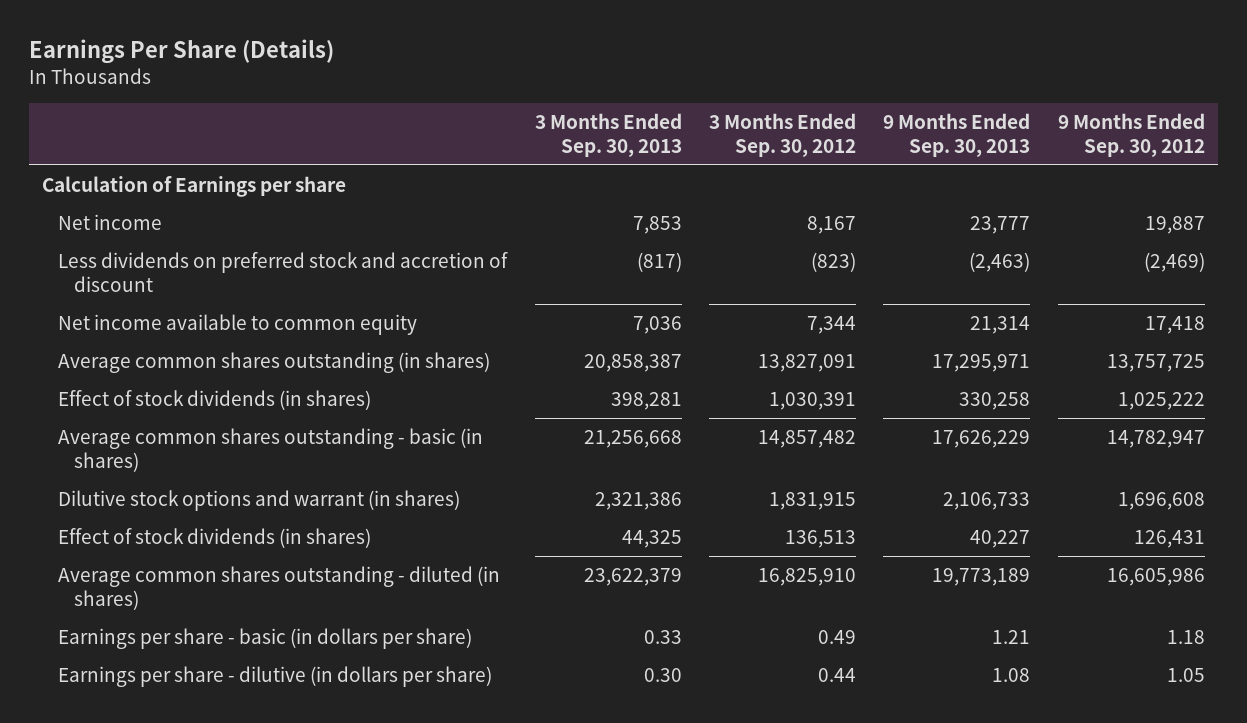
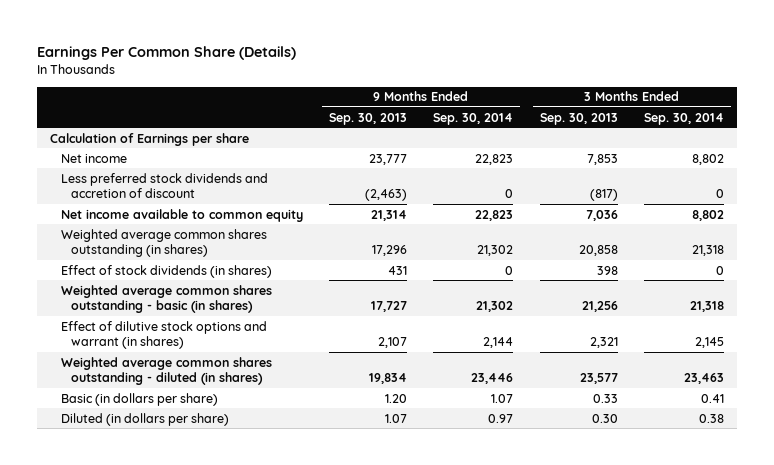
- Earnings Per Share (Details)
+ Earnings Per Common Share (Details)
- | 3 Months Ended Sep. 30, 2013 | 3 Months Ended Sep. 30, 2012 | 9 Months Ended Sep. 30, 2013 | 9 Months Ended Sep. 30, 2012
+ | 9 Months Ended Sep. 30, 2013 | 9 Months Ended Sep. 30, 2014 | 3 Months Ended Sep. 30, 2013 | 3 Months Ended Sep. 30, 2014
- Less dividends on preferred stock and accretion of discount | (817) | (823) | (2,463) | (2,469)
+ Less preferred stock dividends and accretion of discount | (2,463) | 0 | (817) | 0
- Average common shares outstanding (in shares) | 20,858,387 | 13,827,091 | 17,295,971 | 13,757,725
- Effect of stock dividends (in shares) | 398,281 | 1,030,391 | 330,258 | 1,025,222
- Average common shares outstanding - basic (in shares) | 21,256,668 | 14,857,482 | 17,626,229 | 14,782,947
- Dilutive stock options and warrant (in shares) | 2,321,386 | 1,831,915 | 2,106,733 | 1,696,608
- Effect of stock dividends (in shares) | 44,325 | 136,513 | 40,227 | 126,431
- Average common shares outstanding - diluted (in shares) | 23,622,379 | 16,825,910 | 19,773,189 | 16,605,986
- Earnings per share - basic (in dollars per share) | 0.33 | 0.49 | 1.21 | 1.18
- Earnings per share - dilutive (in dollars per share) | 0.30 | 0.44 | 1.08 | 1.05
+ Weighted average common shares outstanding (in shares) | 17,296 | 21,302 | 20,858 | 21,318
+ Effect of stock dividends (in shares) | 431 | 0 | 398 | 0
+ Weighted average common shares outstanding - basic (in shares) | 17,727 | 21,302 | 21,256 | 21,318
+ Effect of dilutive stock options and warrant (in shares) | 2,107 | 2,144 | 2,321 | 2,145
+ Weighted average common shares outstanding - diluted (in shares) | 19,834 | 23,446 | 23,577 | 23,463
+ Basic (in dollars per share) | 1.20 | 1.07 | 0.33 | 0.41
+ Diluted (in dollars per share) | 1.07 | 0.97 | 0.30 | 0.38

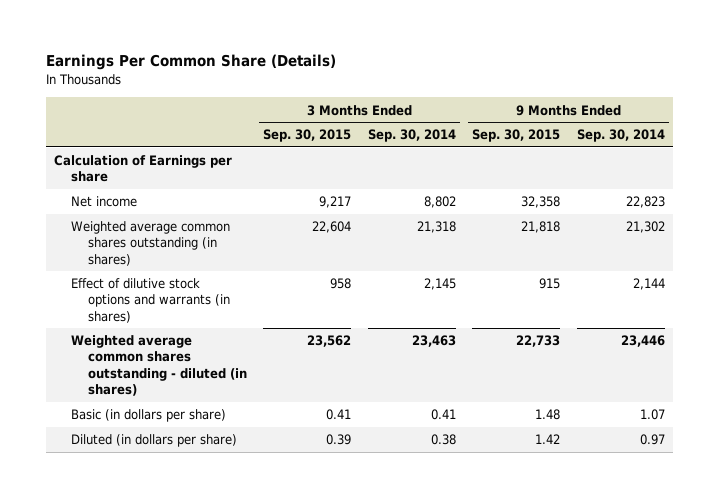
- | 9 Months Ended Sep. 30, 2013 | 9 Months Ended Sep. 30, 2014 | 3 Months Ended Sep. 30, 2013 | 3 Months Ended Sep. 30, 2014
+ | 3 Months Ended Sep. 30, 2015 | 3 Months Ended Sep. 30, 2014 | 9 Months Ended Sep. 30, 2015 | 9 Months Ended Sep. 30, 2014
- Less preferred stock dividends and accretion of discount | (2,463) | 0 | (817) | 0
- Net income available to common equity | 21,314 | 22,823 | 7,036 | 8,802
- Effect of stock dividends (in shares) | 431 | 0 | 398 | 0
- Weighted average common shares outstanding - basic (in shares) | 17,727 | 21,302 | 21,256 | 21,318
- Effect of dilutive stock options and warrant (in shares) | 2,107 | 2,144 | 2,321 | 2,145
+ Effect of dilutive stock options and warrants (in shares) | 958 | 2,145 | 915 | 2,144

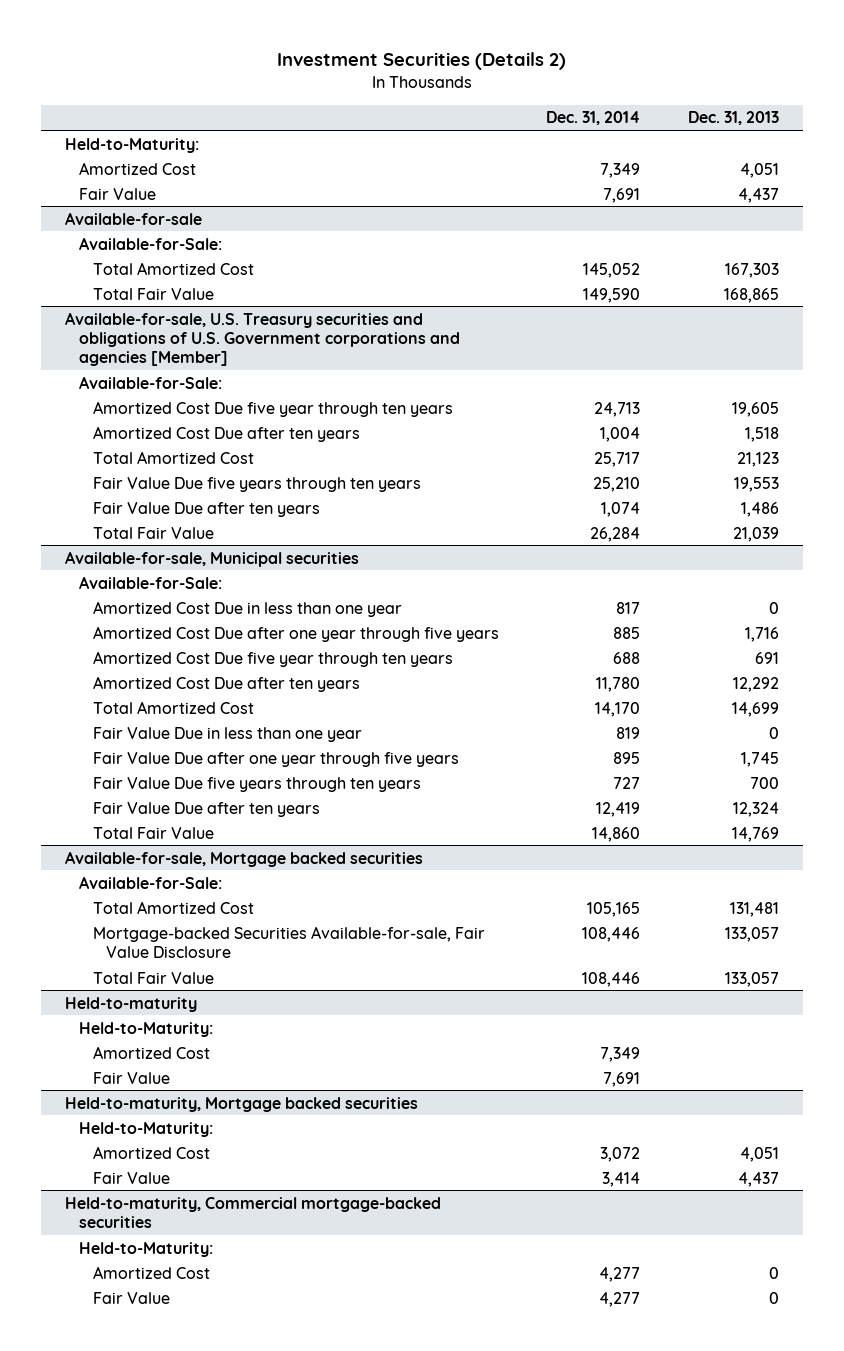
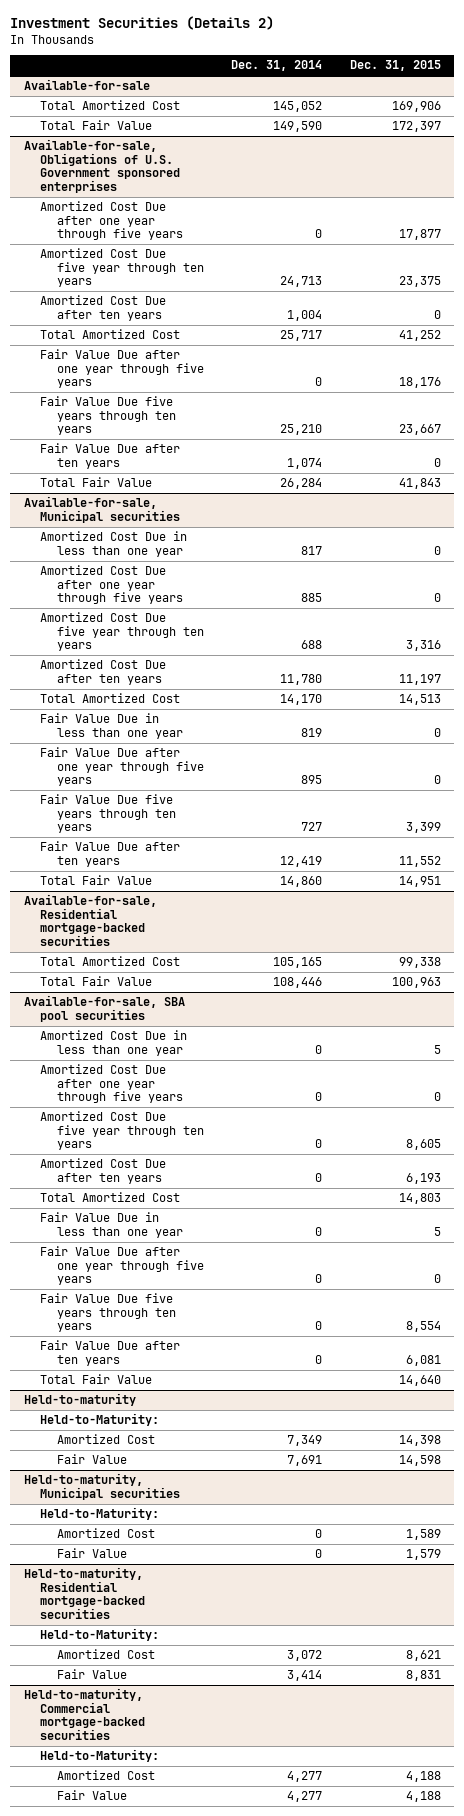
- | Dec. 31, 2014 | Dec. 31, 2013
+ | Dec. 31, 2014 | Dec. 31, 2015
- Held-to-Maturity:
- Amortized Cost | 7,349 | 4,051
- Fair Value | 7,691 | 4,437
@ Available-for-sale
- Available-for-Sale:
- Available-for-sale, U.S. Treasury securities and obligations of U.S. Government corporations and agencies [Member]
- Available-for-Sale:
+ Available-for-sale, Obligations of U.S. Government sponsored enterprises
+ Amortized Cost Due after one year through five years | 0 | 17,877
+ Fair Value Due after one year through five years | 0 | 18,176
@ Available-for-sale, Municipal securities
- Available-for-Sale:
- Available-for-sale, Mortgage backed securities
- Available-for-Sale:
+ Available-for-sale, Residential mortgage-backed securities
- Mortgage-backed Securities Available-for-sale, Fair Value Disclosure | 108,446 | 133,057
+ Available-for-sale, SBA pool securities
+ Amortized Cost Due in less than one year | 0 | 5
+ Amortized Cost Due after one year through five years | 0 | 0
+ Amortized Cost Due five year through ten years | 0 | 8,605
+ Amortized Cost Due after ten years | 0 | 6,193
+ Total Amortized Cost | | 14,803
+ Fair Value Due in less than one year | 0 | 5
+ Fair Value Due after one year through five years | 0 | 0
+ Fair Value Due five years through ten years | 0 | 8,554
+ Fair Value Due after ten years | 0 | 6,081
+ Total Fair Value | | 14,640
- Held-to-maturity, Mortgage backed securities
+ Held-to-maturity, Municipal securities
+ Amortized Cost | 0 | 1,589
+ Fair Value | 0 | 1,579
+ Held-to-maturity, Residential mortgage-backed securities
+ Held-to-Maturity:

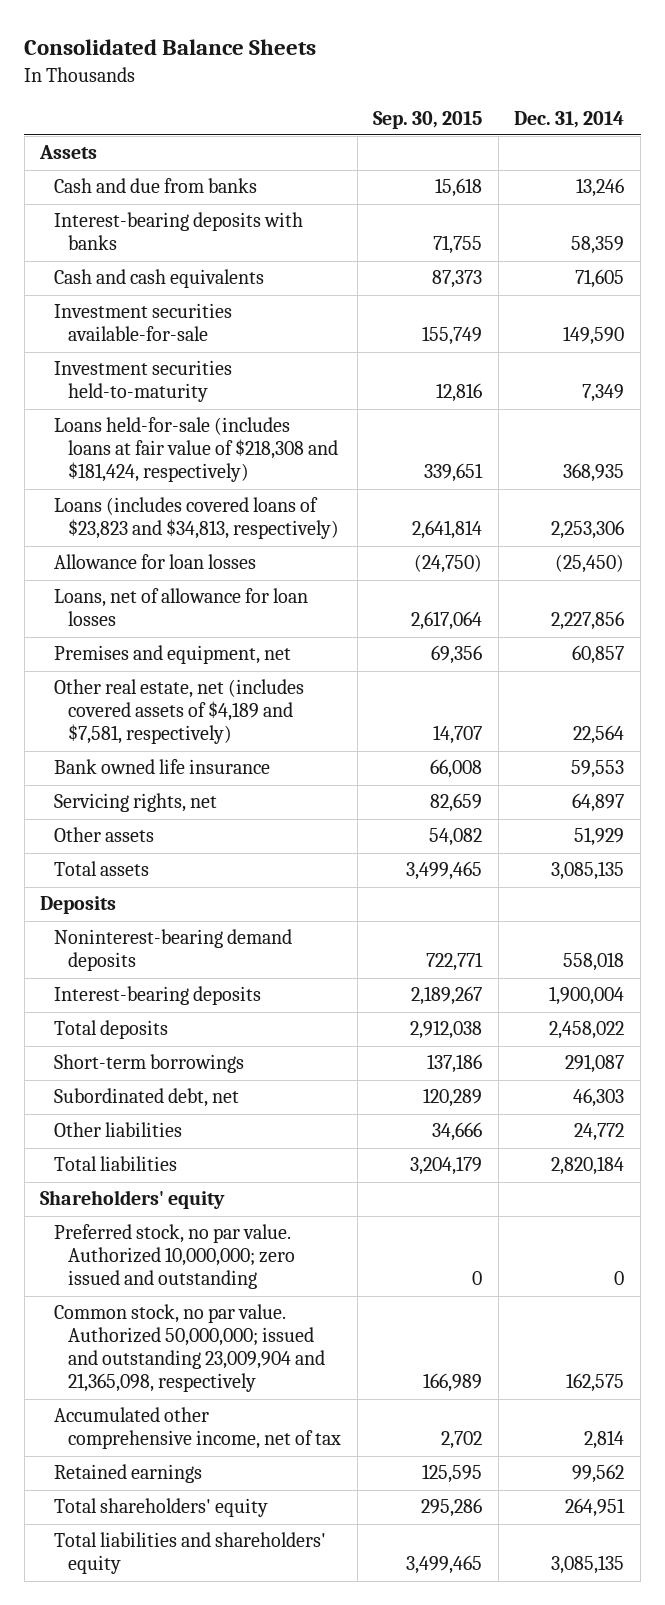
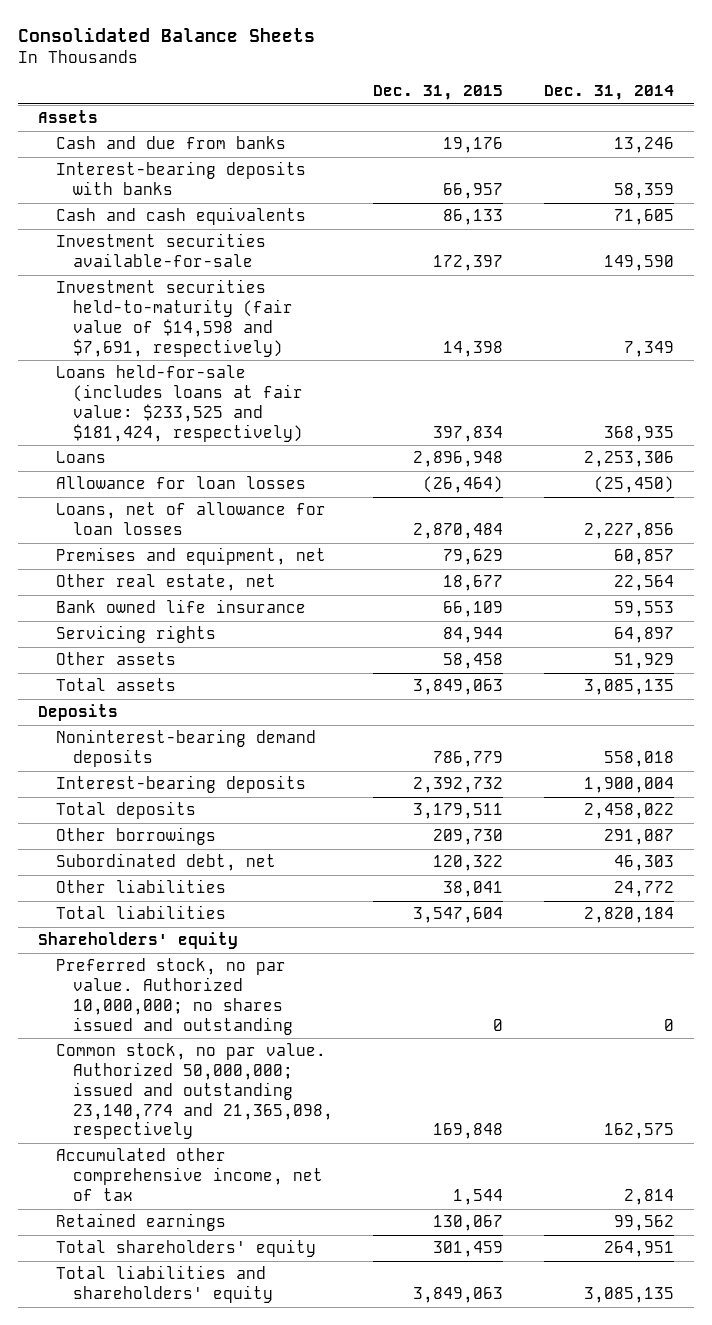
- | Sep. 30, 2015 | Dec. 31, 2014
+ | Dec. 31, 2015 | Dec. 31, 2014
- Investment securities held-to-maturity | 12,816 | 7,349
- Loans held-for-sale (includes loans at fair value of $218,308 and $181,424, respectively) | 339,651 | 368,935
- Loans (includes covered loans of $23,823 and $34,813, respectively) | 2,641,814 | 2,253,306
+ Investment securities held-to-maturity (fair value of $14,598 and $7,691, respectively) | 14,398 | 7,349
+ Loans held-for-sale (includes loans at fair value: $233,525 and $181,424, respectively) | 397,834 | 368,935
+ Loans | 2,896,948 | 2,253,306
- Other real estate, net (includes covered assets of $4,189 and $7,581, respectively) | 14,707 | 22,564
+ Other real estate, net | 18,677 | 22,564
- Servicing rights, net | 82,659 | 64,897
+ Servicing rights | 84,944 | 64,897
- Short-term borrowings | 137,186 | 291,087
+ Other borrowings | 209,730 | 291,087
- Preferred stock, no par value. Authorized 10,000,000; zero issued and outstanding | 0 | 0
- Common stock, no par value. Authorized 50,000,000; issued and outstanding 23,009,904 and 21,365,098, respectively | 166,989 | 162,575
+ Preferred stock, no par value. Authorized 10,000,000; no shares issued and outstanding | 0 | 0
+ Common stock, no par value. Authorized 50,000,000; issued and outstanding 23,140,774 and 21,365,098, respectively | 169,848 | 162,575

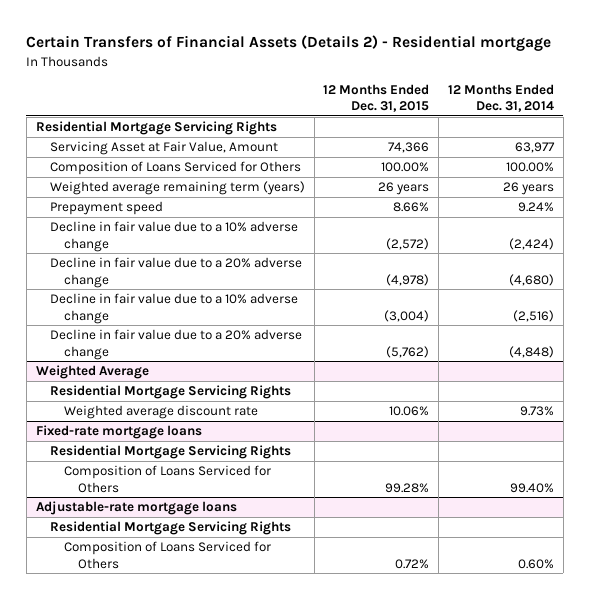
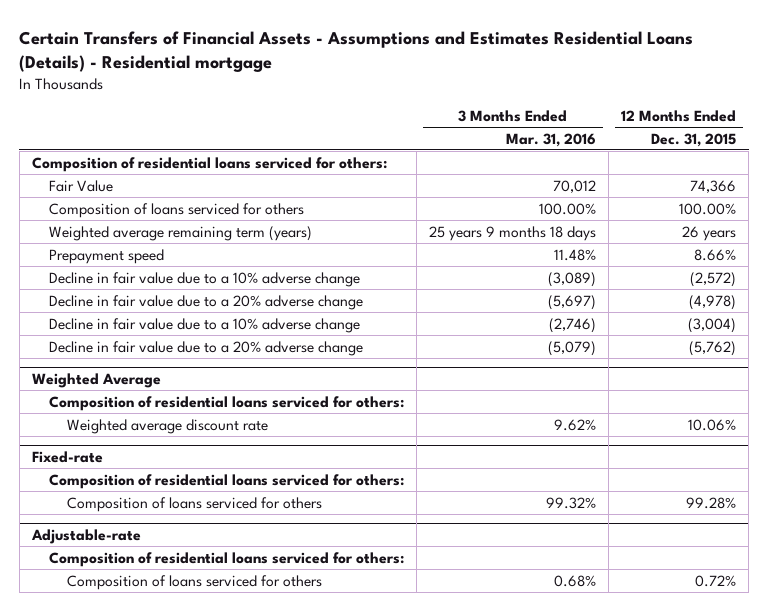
- Certain Transfers of Financial Assets (Details 2) - Residential mortgage
+ Certain Transfers of Financial Assets - Assumptions and Estimates Residential Loans (Details) - Residential mortgage
- | 12 Months Ended Dec. 31, 2015 | 12 Months Ended Dec. 31, 2014
+ | 3 Months Ended Mar. 31, 2016 | 12 Months Ended Dec. 31, 2015
- Residential Mortgage Servicing Rights
- Servicing Asset at Fair Value, Amount | 74,366 | 63,977
- Composition of Loans Serviced for Others | 100.00% | 100.00%
+ Composition of residential loans serviced for others:
+ Fair Value | 70,012 | 74,366
+ Composition of loans serviced for others | 100.00% | 100.00%
@ Weighted Average
- Residential Mortgage Servicing Rights
+ Composition of residential loans serviced for others:
- Fixed-rate mortgage loans
- Residential Mortgage Servicing Rights
- Composition of Loans Serviced for Others | 99.28% | 99.40%
- Adjustable-rate mortgage loans
- Residential Mortgage Servicing Rights
- Composition of Loans Serviced for Others | 0.72% | 0.60%
+ Fixed-rate
+ Composition of residential loans serviced for others:
+ Composition of loans serviced for others | 99.32% | 99.28%
+ Adjustable-rate
+ Composition of residential loans serviced for others:
+ Composition of loans serviced for others | 0.68% | 0.72%

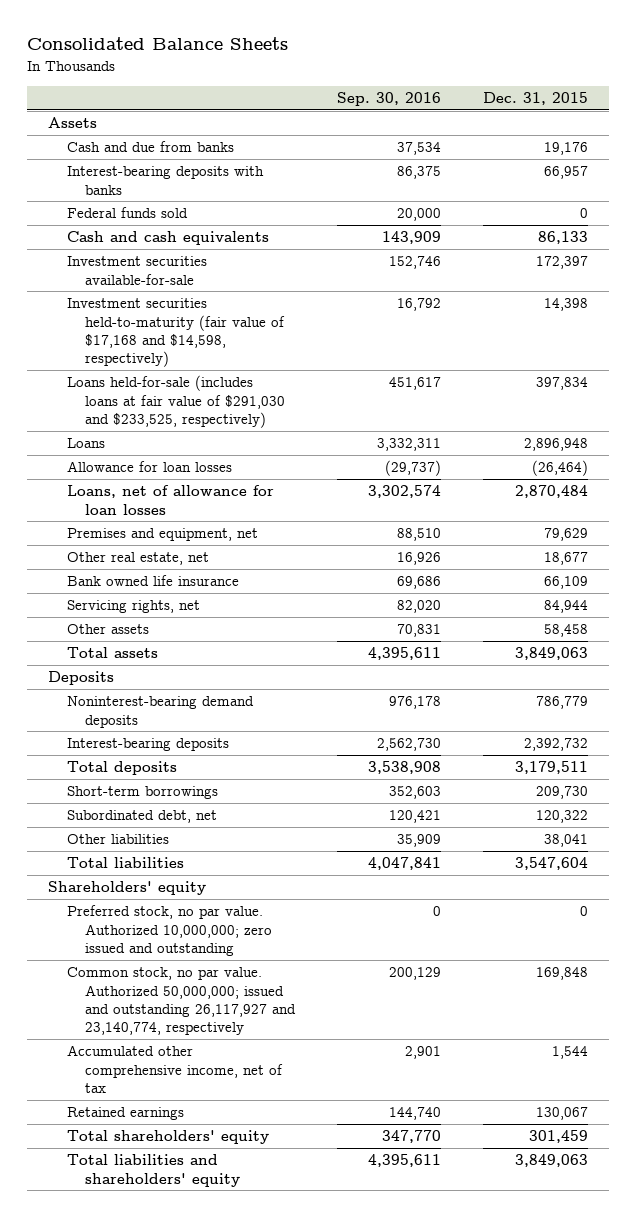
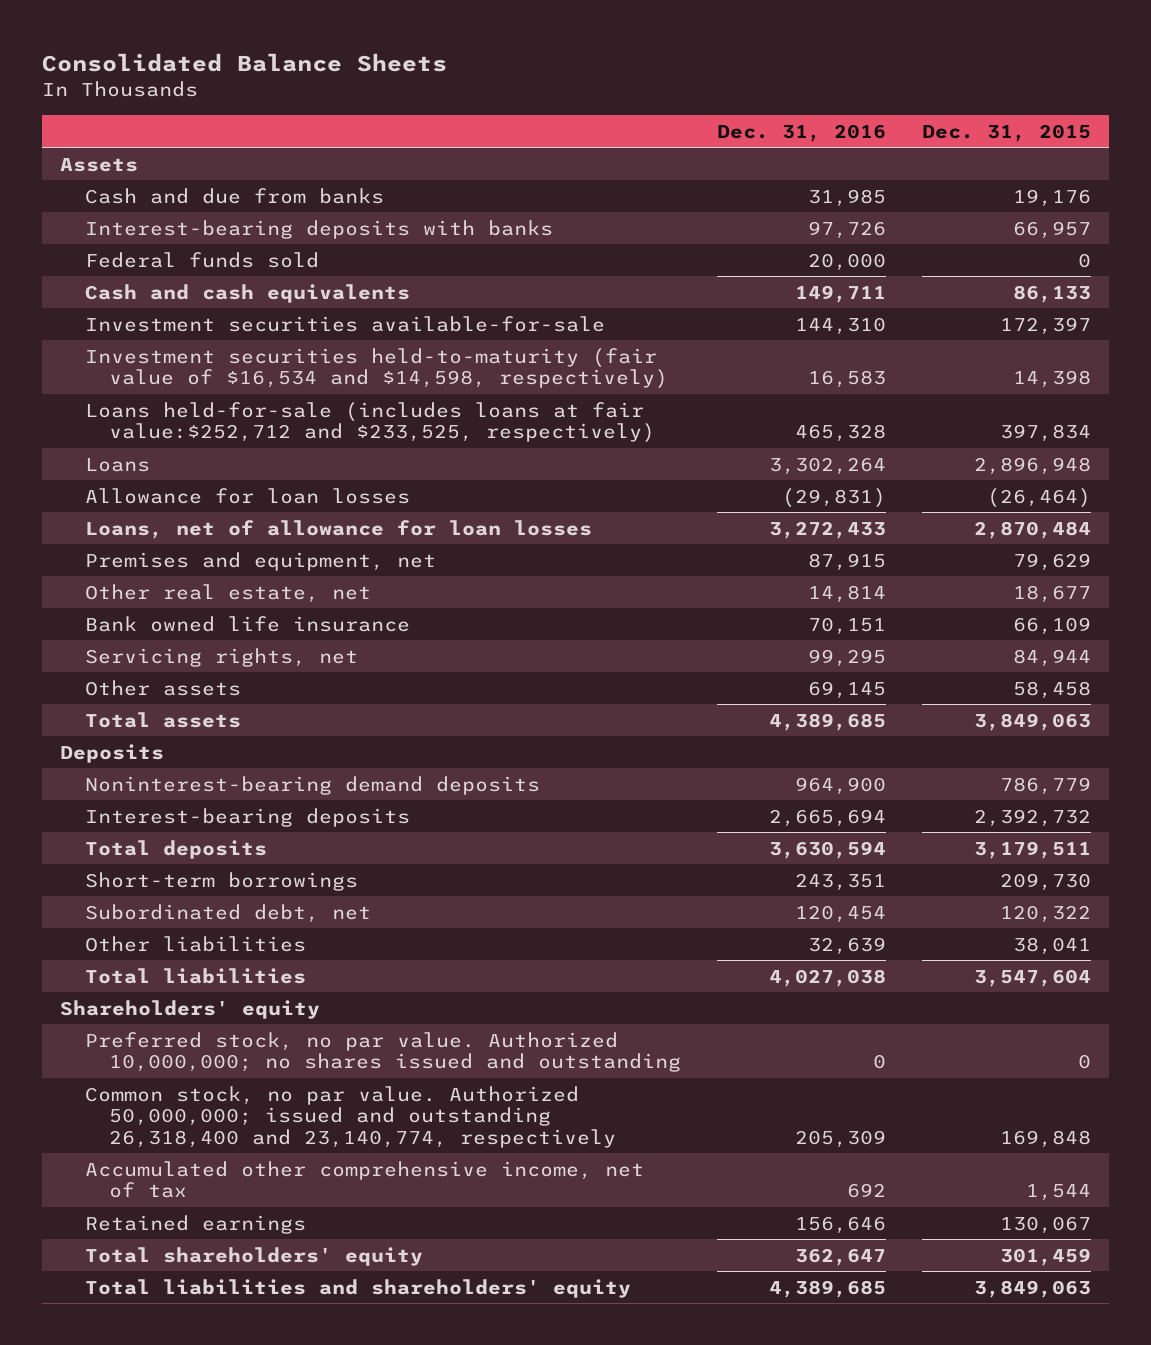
- | Sep. 30, 2016 | Dec. 31, 2015
+ | Dec. 31, 2016 | Dec. 31, 2015
- Investment securities held-to-maturity (fair value of $17,168 and $14,598, respectively) | 16,792 | 14,398
- Loans held-for-sale (includes loans at fair value of $291,030 and $233,525, respectively) | 451,617 | 397,834
+ Investment securities held-to-maturity (fair value of $16,534 and $14,598, respectively) | 16,583 | 14,398
+ Loans held-for-sale (includes loans at fair value:$252,712 and $233,525, respectively) | 465,328 | 397,834
- Preferred stock, no par value. Authorized 10,000,000; zero issued and outstanding | 0 | 0
- Common stock, no par value. Authorized 50,000,000; issued and outstanding 26,117,927 and 23,140,774, respectively | 200,129 | 169,848
+ Preferred stock, no par value. Authorized 10,000,000; no shares issued and outstanding | 0 | 0
+ Common stock, no par value. Authorized 50,000,000; issued and outstanding 26,318,400 and 23,140,774, respectively | 205,309 | 169,848

